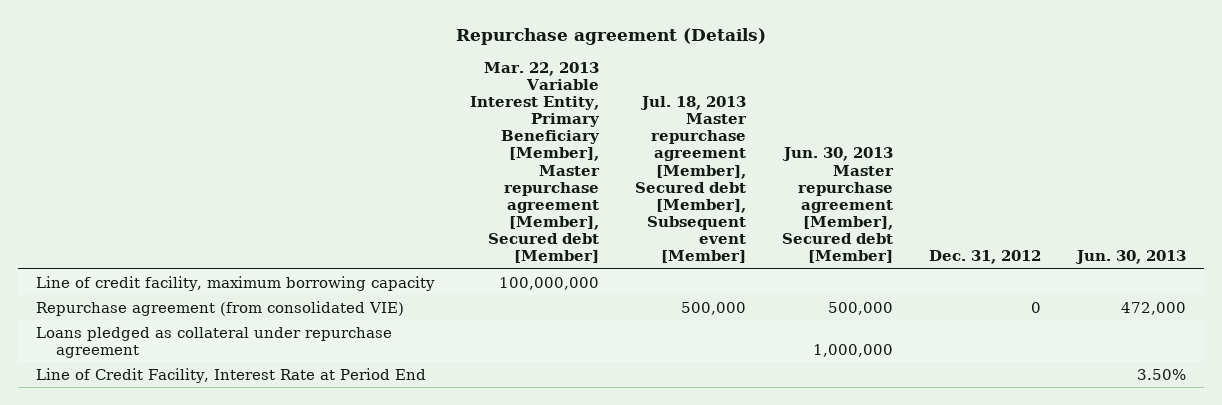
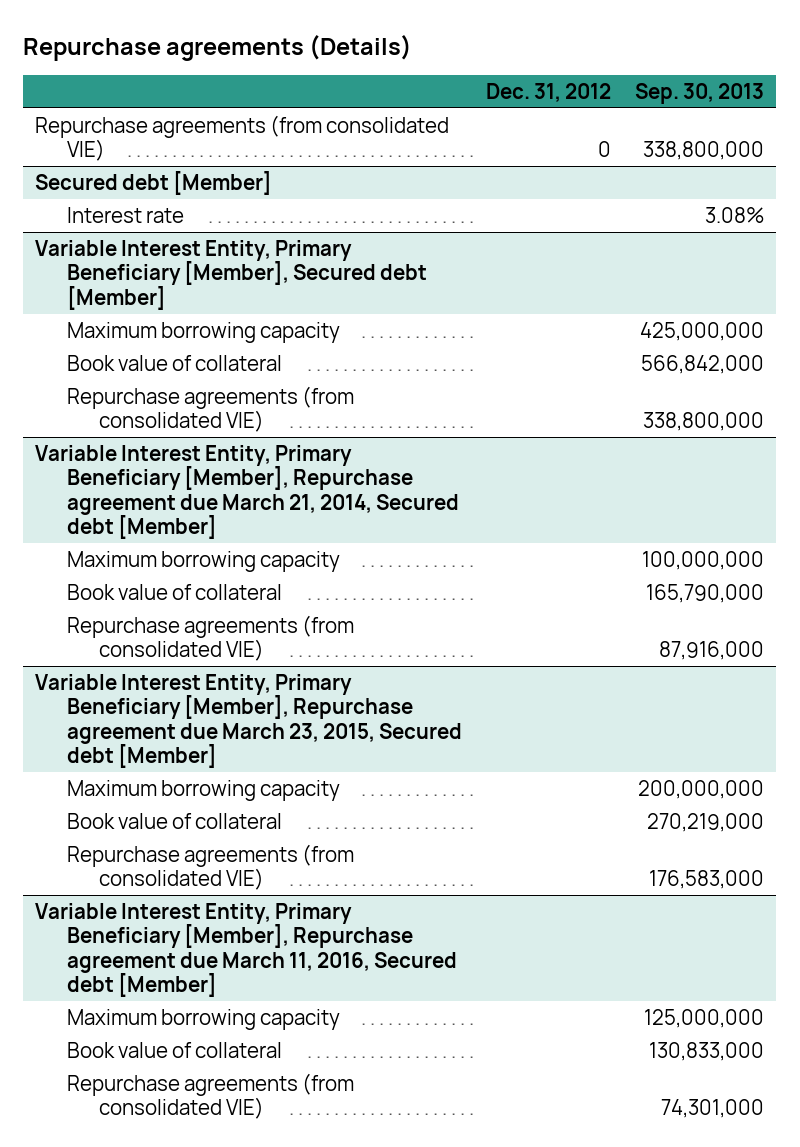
- Repurchase agreement (Details)
+ Repurchase agreements (Details)
- | Mar. 22, 2013 Variable Interest Entity, Primary Beneficiary [Member], Master repurchase agreement [Member], Secured debt [Member] | Jul. 18, 2013 Master repurchase agreement [Member], Secured debt [Member], Subsequent event [Member] | Jun. 30, 2013 Master repurchase agreement [Member], Secured debt [Member] | Dec. 31, 2012 | Jun. 30, 2013
+ | Dec. 31, 2012 | Sep. 30, 2013
- Line of credit facility, maximum borrowing capacity | 100,000,000 | | | |
- Repurchase agreement (from consolidated VIE) | | 500,000 | 500,000 | 0 | 472,000
- Loans pledged as collateral under repurchase agreement | | | 1,000,000 | |
- Line of Credit Facility, Interest Rate at Period End | | | | | 3.50%
+ Repurchase agreements (from consolidated VIE) | 0 | 338,800,000
+ Secured debt [Member]
+ Interest rate | | 3.08%
+ Variable Interest Entity, Primary Beneficiary [Member], Secured debt [Member]
+ Maximum borrowing capacity | | 425,000,000
+ Book value of collateral | | 566,842,000
+ Repurchase agreements (from consolidated VIE) | | 338,800,000
+ Variable Interest Entity, Primary Beneficiary [Member], Repurchase agreement due March 21, 2014, Secured debt [Member]
+ Maximum borrowing capacity | | 100,000,000
+ Book value of collateral | | 165,790,000
+ Repurchase agreements (from consolidated VIE) | | 87,916,000
+ Variable Interest Entity, Primary Beneficiary [Member], Repurchase agreement due March 23, 2015, Secured debt [Member]
+ Maximum borrowing capacity | | 200,000,000
+ Book value of collateral | | 270,219,000
+ Repurchase agreements (from consolidated VIE) | | 176,583,000
+ Variable Interest Entity, Primary Beneficiary [Member], Repurchase agreement due March 11, 2016, Secured debt [Member]
+ Maximum borrowing capacity | | 125,000,000
+ Book value of collateral | | 130,833,000
+ Repurchase agreements (from consolidated VIE) | | 74,301,000

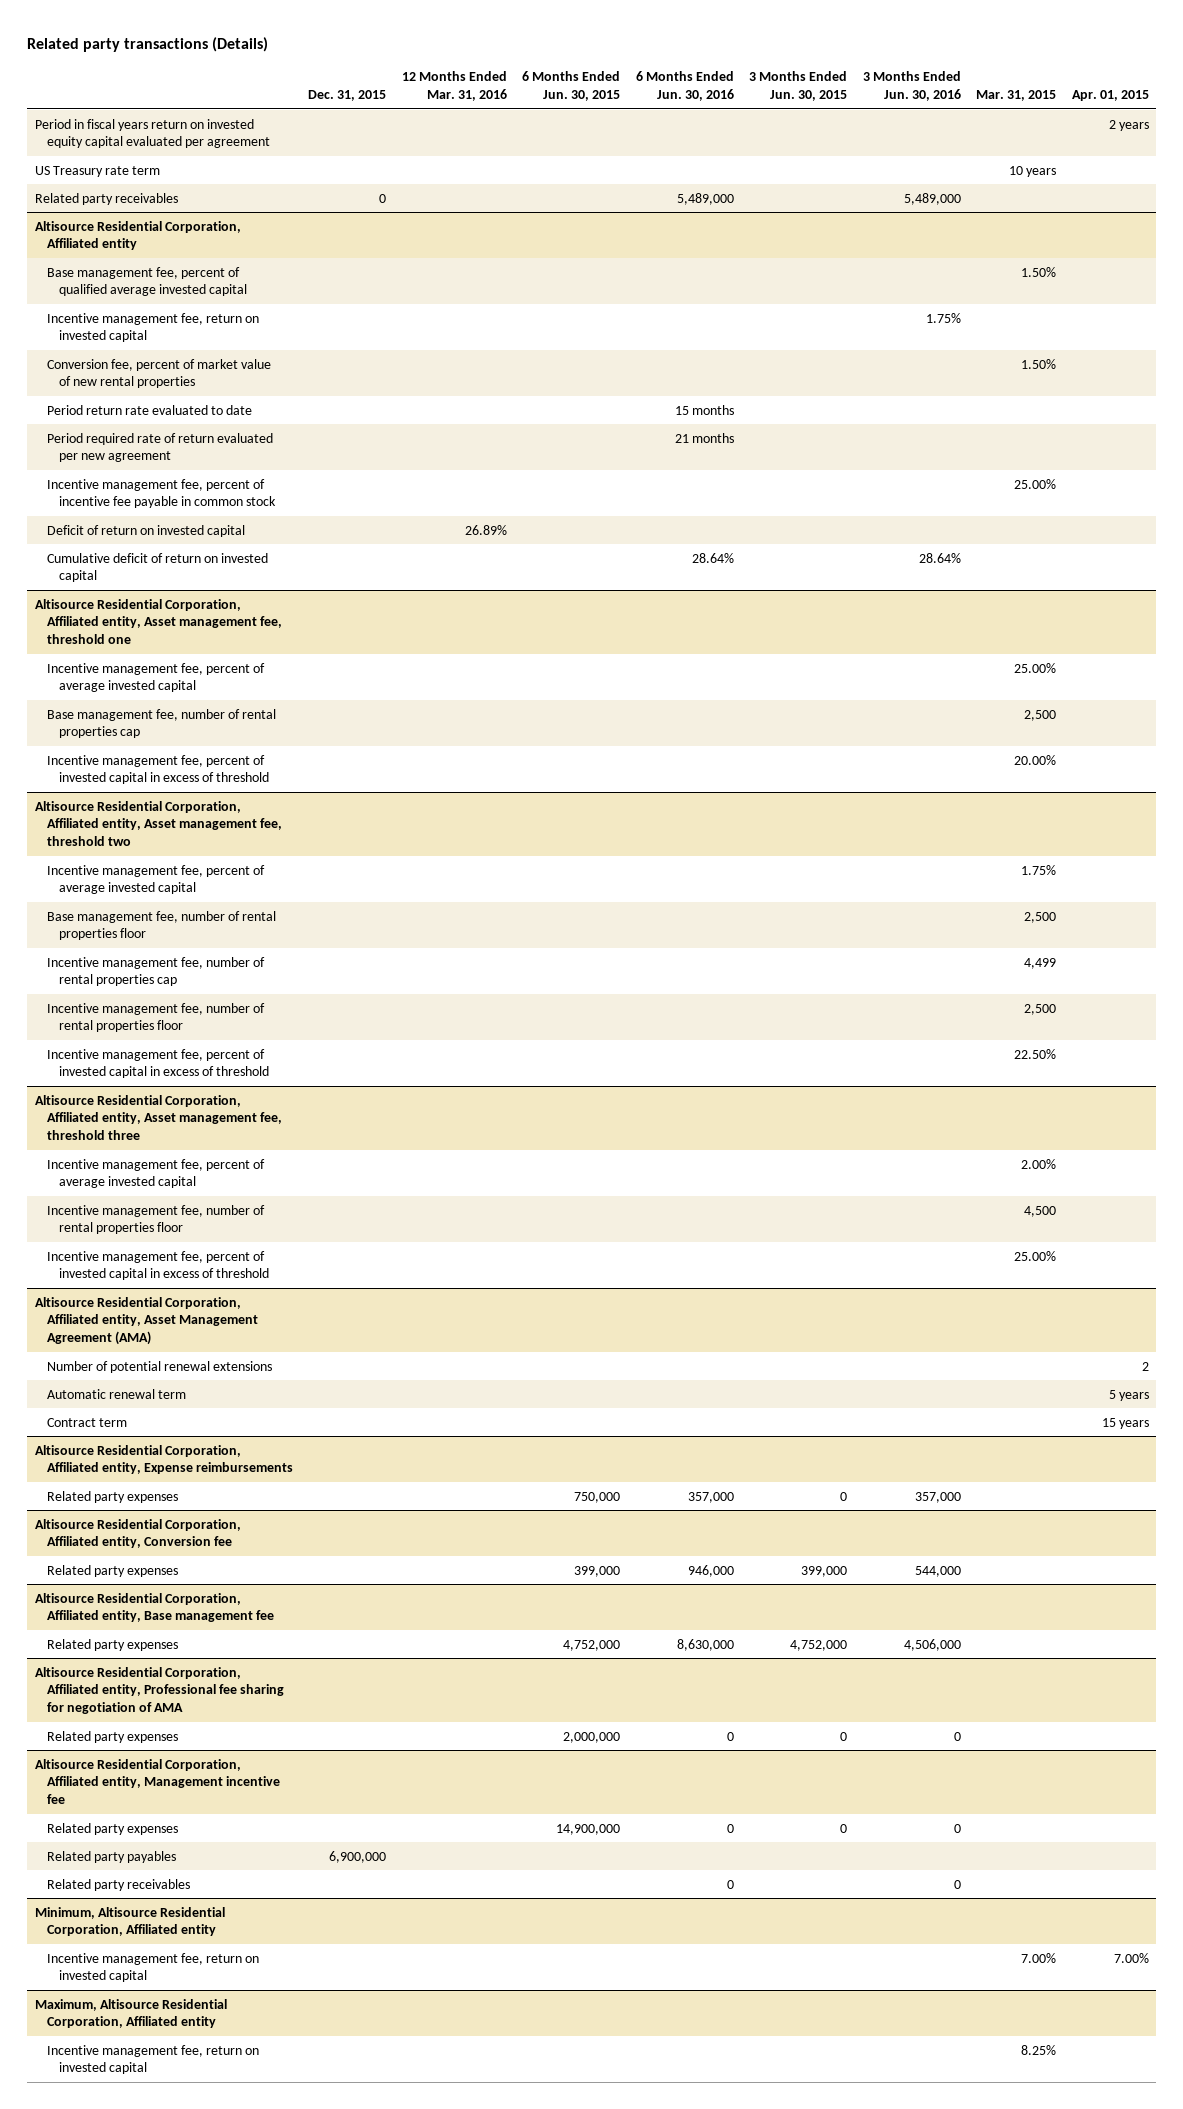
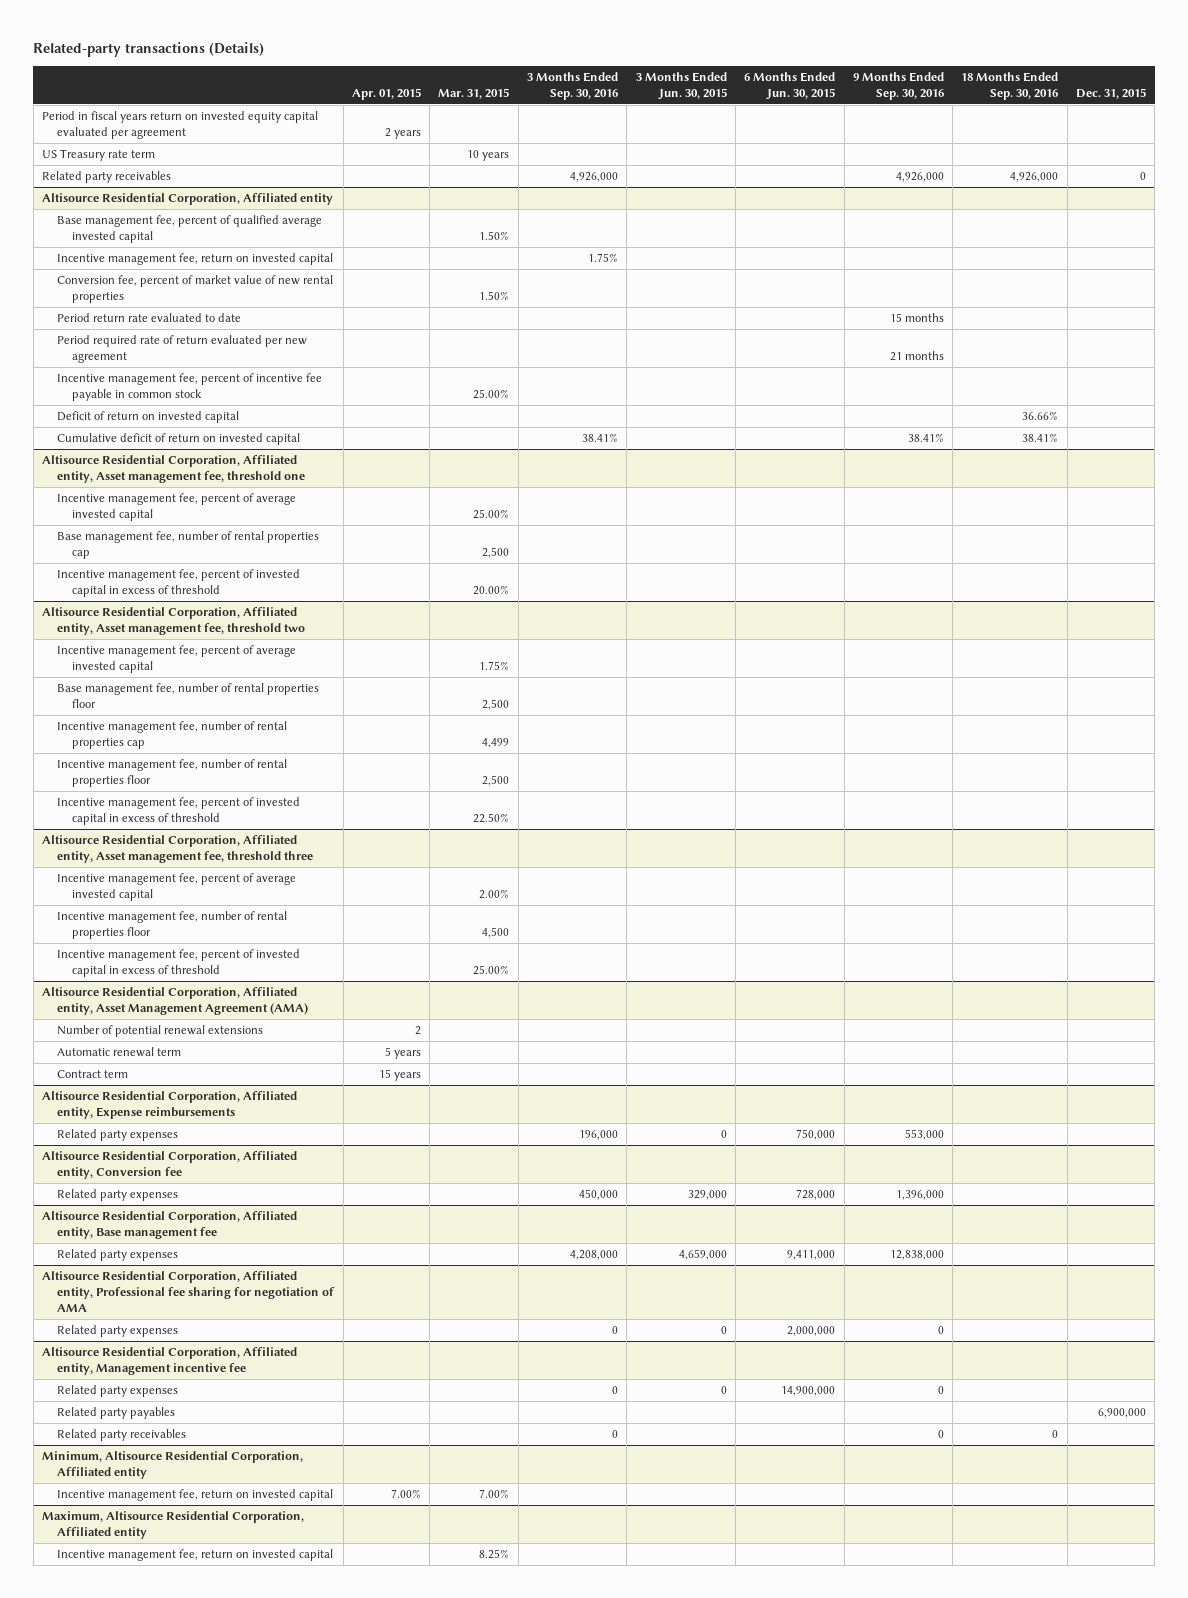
- Related party transactions (Details)
+ Related-party transactions (Details)
- | Dec. 31, 2015 | 12 Months Ended Mar. 31, 2016 | 6 Months Ended Jun. 30, 2015 | 6 Months Ended Jun. 30, 2016 | 3 Months Ended Jun. 30, 2015 | 3 Months Ended Jun. 30, 2016 | Mar. 31, 2015 | Apr. 01, 2015
+ | Apr. 01, 2015 | Mar. 31, 2015 | 3 Months Ended Sep. 30, 2016 | 3 Months Ended Jun. 30, 2015 | 6 Months Ended Jun. 30, 2015 | 9 Months Ended Sep. 30, 2016 | 18 Months Ended Sep. 30, 2016 | Dec. 31, 2015
@ Altisource Residential Corporation, Affiliated entity, Conversion fee
- Related party expenses | | | 399,000 | 946,000 | 399,000 | 544,000 | |
+ Related party expenses | | | 450,000 | 329,000 | 728,000 | 1,396,000 | |
@ Altisource Residential Corporation, Affiliated entity, Base management fee
- Related party expenses | | | 4,752,000 | 8,630,000 | 4,752,000 | 4,506,000 | |
+ Related party expenses | | | 4,208,000 | 4,659,000 | 9,411,000 | 12,838,000 | |

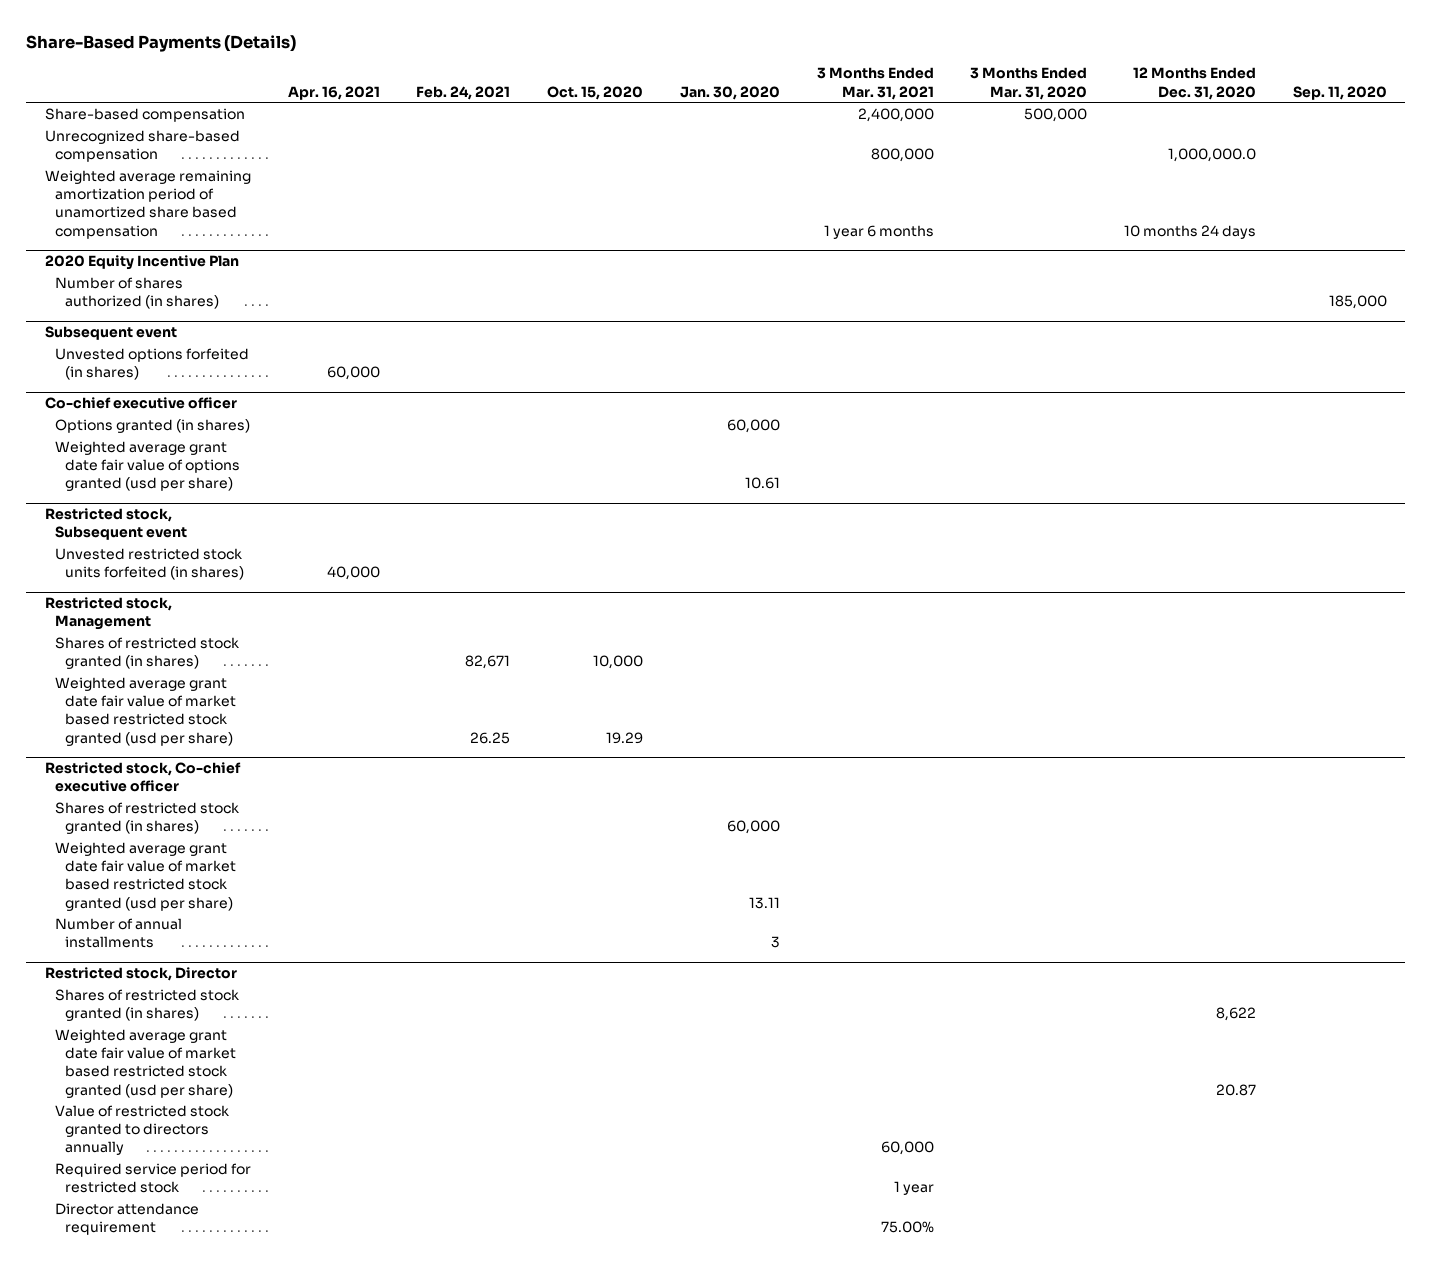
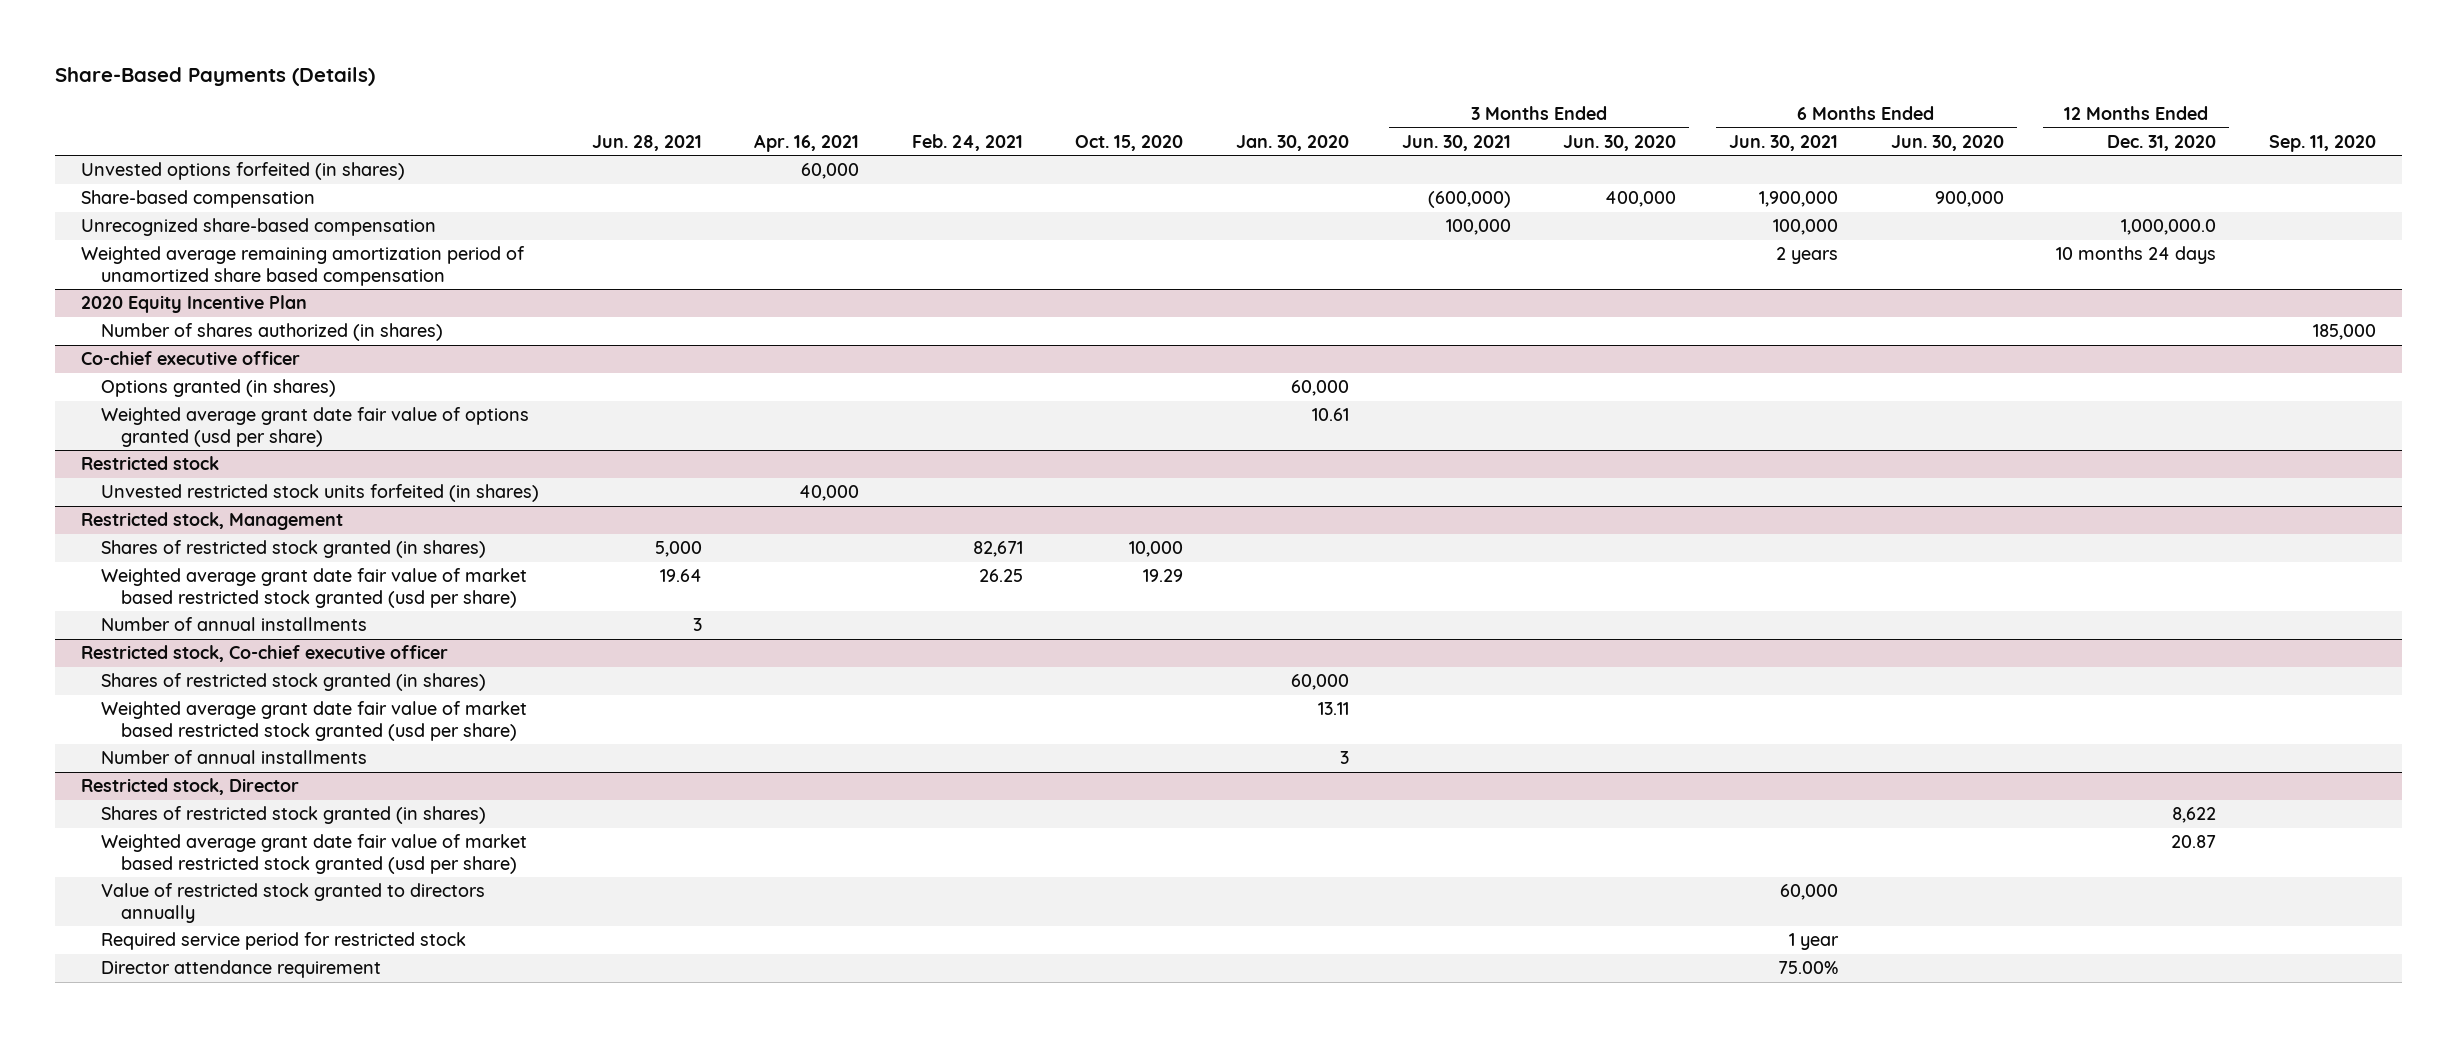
- | Apr. 16, 2021 | Feb. 24, 2021 | Oct. 15, 2020 | Jan. 30, 2020 | 3 Months Ended Mar. 31, 2021 | 3 Months Ended Mar. 31, 2020 | 12 Months Ended Dec. 31, 2020 | Sep. 11, 2020
+ | Jun. 28, 2021 | Apr. 16, 2021 | Feb. 24, 2021 | Oct. 15, 2020 | Jan. 30, 2020 | 3 Months Ended Jun. 30, 2021 | 3 Months Ended Jun. 30, 2020 | 6 Months Ended Jun. 30, 2021 | 6 Months Ended Jun. 30, 2020 | 12 Months Ended Dec. 31, 2020 | Sep. 11, 2020
+ Unvested options forfeited (in shares) | | 60,000 | | | | | | | | |
- Subsequent event
- Unvested options forfeited (in shares) | 60,000 | | | | | | |
- Restricted stock, Subsequent event
+ Restricted stock
@ Restricted stock, Management
+ Number of annual installments | 3 | | | | | | | | | |

